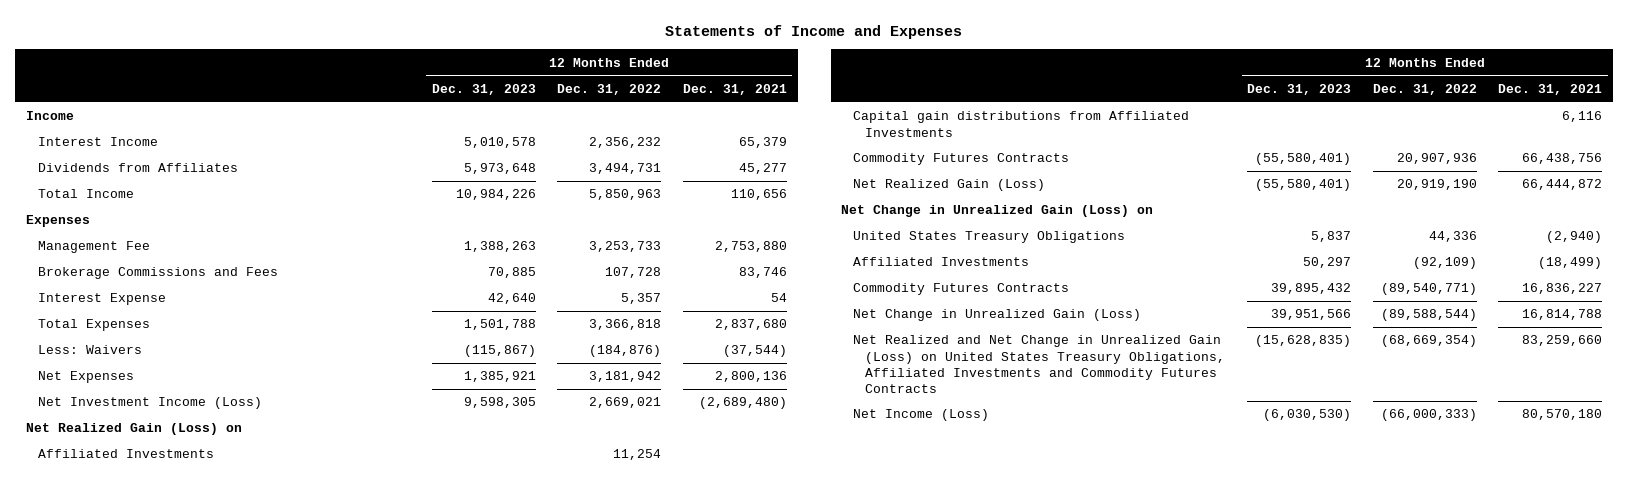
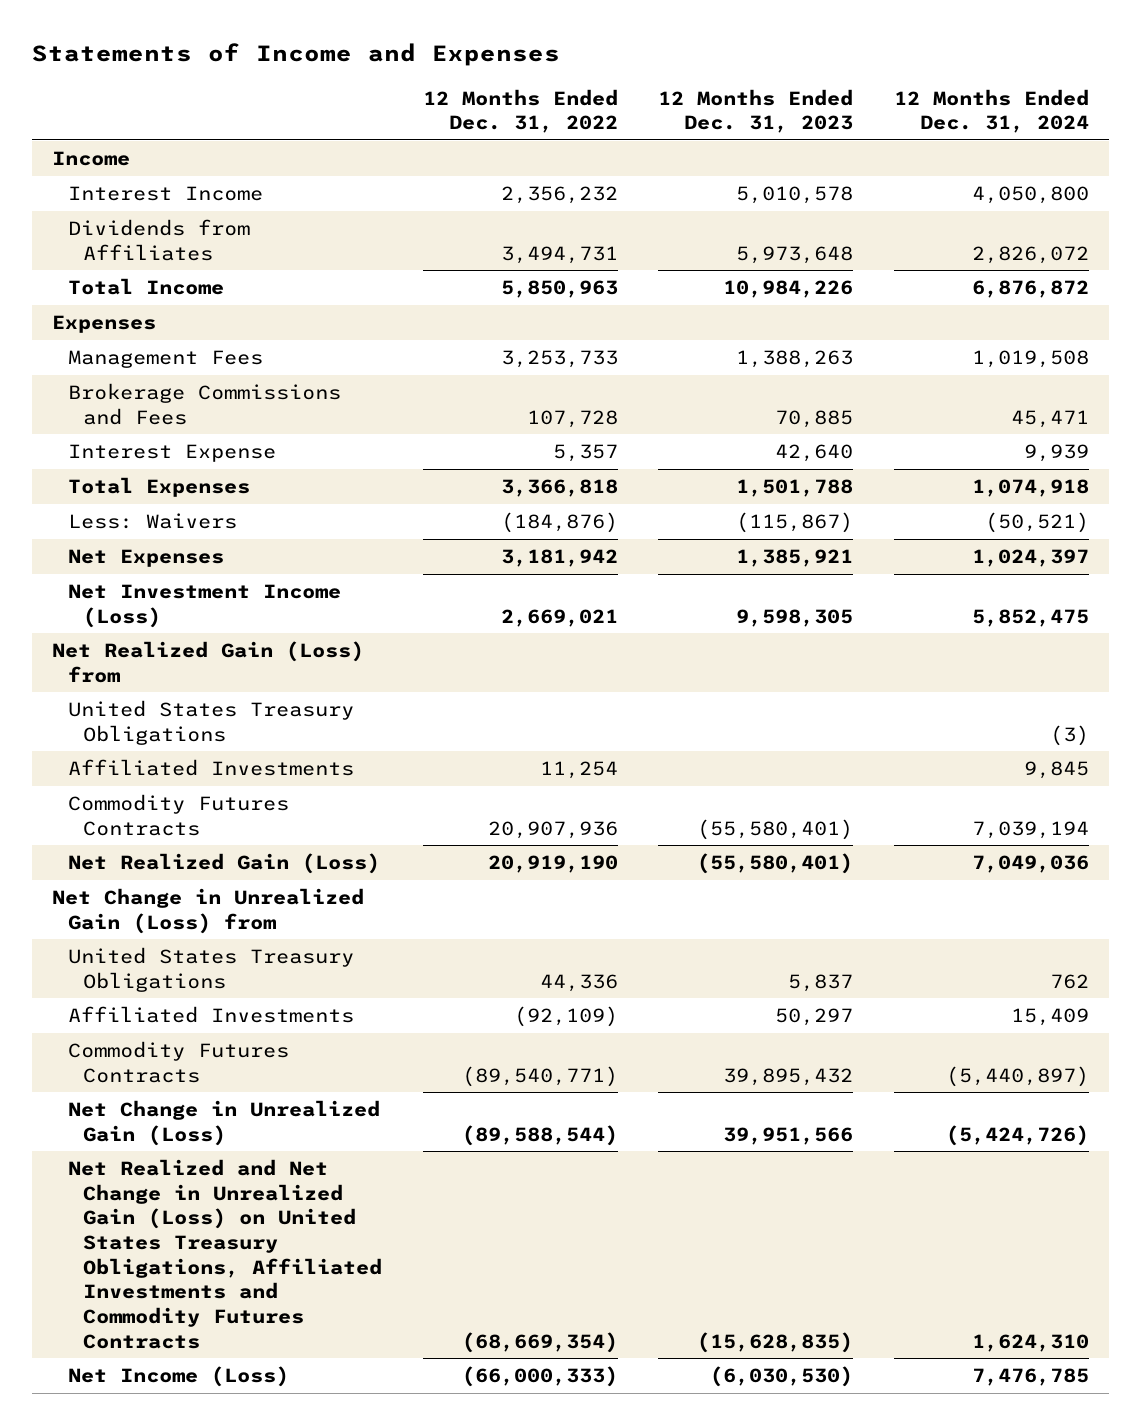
- | 12 Months Ended Dec. 31, 2023 | 12 Months Ended Dec. 31, 2022 | 12 Months Ended Dec. 31, 2021
+ | 12 Months Ended Dec. 31, 2022 | 12 Months Ended Dec. 31, 2023 | 12 Months Ended Dec. 31, 2024
- Management Fee | 1,388,263 | 3,253,733 | 2,753,880
+ Management Fees | 3,253,733 | 1,388,263 | 1,019,508
- Net Realized Gain (Loss) on
+ Net Realized Gain (Loss) from
+ United States Treasury Obligations | | | (3)
- Capital gain distributions from Affiliated Investments | | | 6,116
- Net Change in Unrealized Gain (Loss) on
+ Net Change in Unrealized Gain (Loss) from

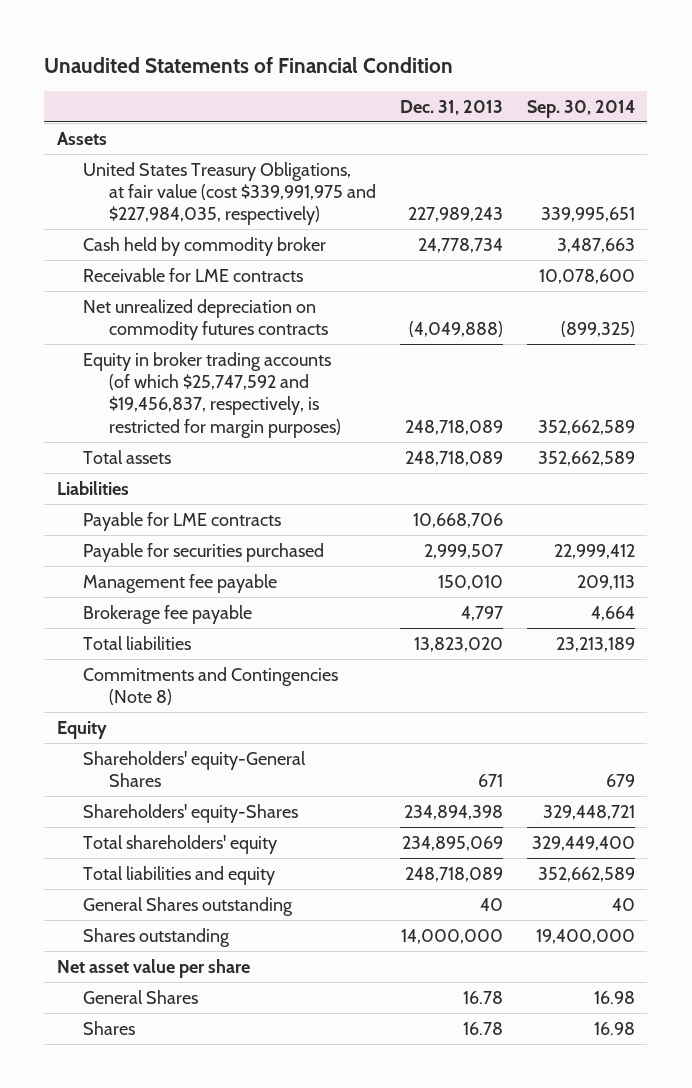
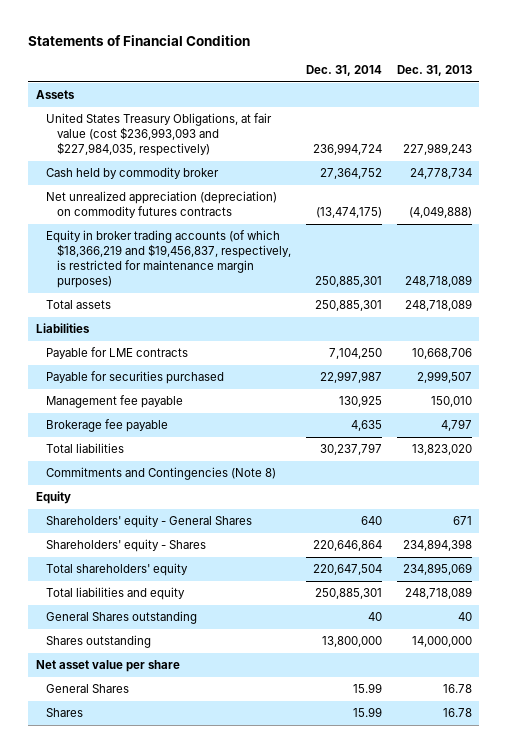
- Unaudited Statements of Financial Condition
+ Statements of Financial Condition
- | Dec. 31, 2013 | Sep. 30, 2014
+ | Dec. 31, 2014 | Dec. 31, 2013
- United States Treasury Obligations, at fair value (cost $339,991,975 and $227,984,035, respectively) | 227,989,243 | 339,995,651
+ United States Treasury Obligations, at fair value (cost $236,993,093 and $227,984,035, respectively) | 236,994,724 | 227,989,243
- Receivable for LME contracts | | 10,078,600
- Net unrealized depreciation on commodity futures contracts | (4,049,888) | (899,325)
- Equity in broker trading accounts (of which $25,747,592 and $19,456,837, respectively, is restricted for margin purposes) | 248,718,089 | 352,662,589
+ Net unrealized appreciation (depreciation) on commodity futures contracts | (13,474,175) | (4,049,888)
+ Equity in broker trading accounts (of which $18,366,219 and $19,456,837, respectively, is restricted for maintenance margin purposes) | 250,885,301 | 248,718,089
- Shareholders' equity-General Shares | 671 | 679
- Shareholders' equity-Shares | 234,894,398 | 329,448,721
+ Shareholders' equity - General Shares | 640 | 671
+ Shareholders' equity - Shares | 220,646,864 | 234,894,398

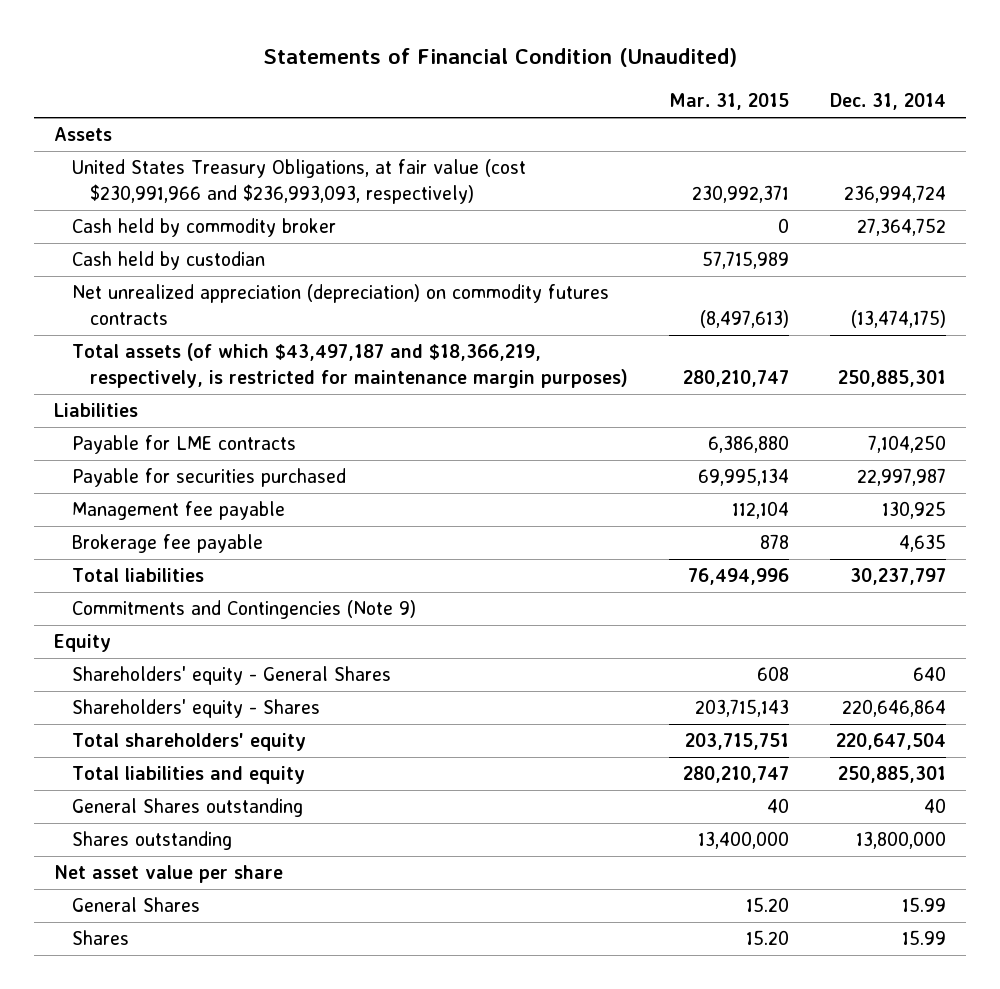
- Statements of Financial Condition
+ Statements of Financial Condition (Unaudited)
- | Dec. 31, 2014 | Dec. 31, 2013
+ | Mar. 31, 2015 | Dec. 31, 2014
- United States Treasury Obligations, at fair value (cost $236,993,093 and $227,984,035, respectively) | 236,994,724 | 227,989,243
+ United States Treasury Obligations, at fair value (cost $230,991,966 and $236,993,093, respectively) | 230,992,371 | 236,994,724
+ Cash held by custodian | 57,715,989 |
- Equity in broker trading accounts (of which $18,366,219 and $19,456,837, respectively, is restricted for maintenance margin purposes) | 250,885,301 | 248,718,089
- Total assets | 250,885,301 | 248,718,089
+ Total assets (of which $43,497,187 and $18,366,219, respectively, is restricted for maintenance margin purposes) | 280,210,747 | 250,885,301
- Commitments and Contingencies (Note 8)
+ Commitments and Contingencies (Note 9)

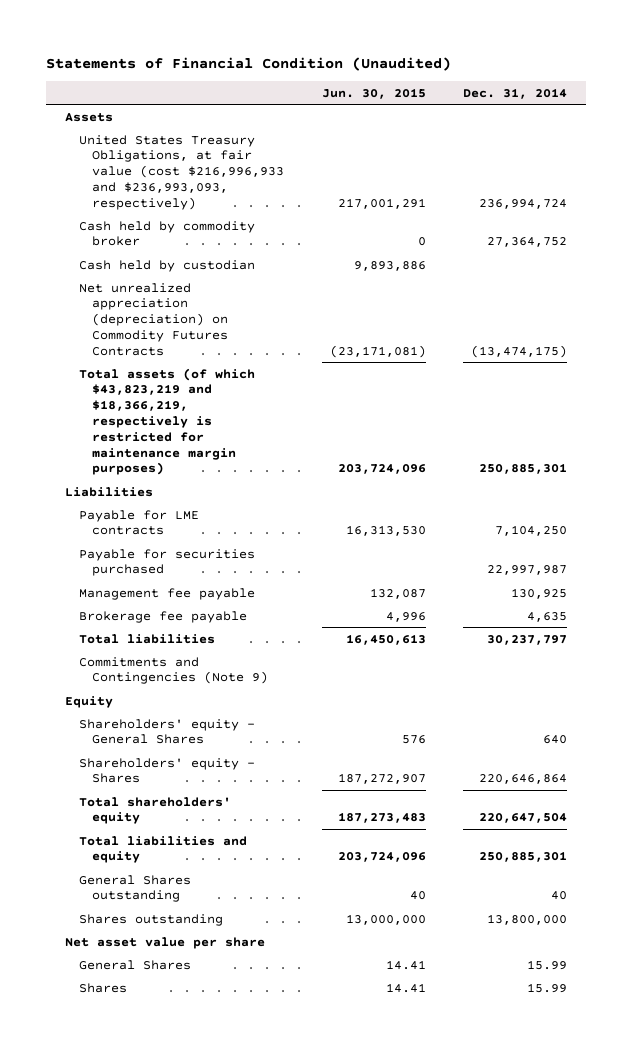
- | Mar. 31, 2015 | Dec. 31, 2014
+ | Jun. 30, 2015 | Dec. 31, 2014
- United States Treasury Obligations, at fair value (cost $230,991,966 and $236,993,093, respectively) | 230,992,371 | 236,994,724
+ United States Treasury Obligations, at fair value (cost $216,996,933 and $236,993,093, respectively) | 217,001,291 | 236,994,724
- Net unrealized appreciation (depreciation) on commodity futures contracts | (8,497,613) | (13,474,175)
- Total assets (of which $43,497,187 and $18,366,219, respectively, is restricted for maintenance margin purposes) | 280,210,747 | 250,885,301
+ Net unrealized appreciation (depreciation) on Commodity Futures Contracts | (23,171,081) | (13,474,175)
+ Total assets (of which $43,823,219 and $18,366,219, respectively is restricted for maintenance margin purposes) | 203,724,096 | 250,885,301

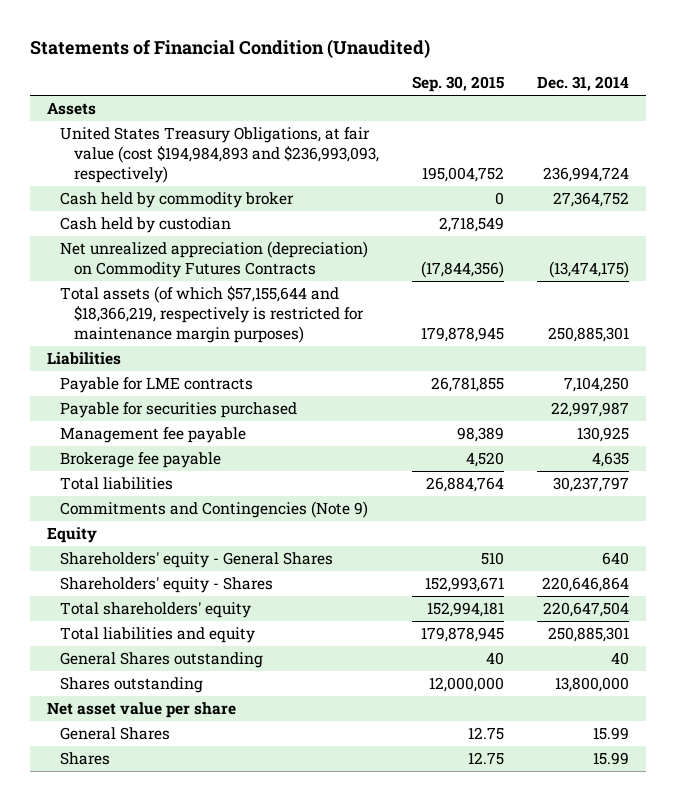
- | Jun. 30, 2015 | Dec. 31, 2014
+ | Sep. 30, 2015 | Dec. 31, 2014
- United States Treasury Obligations, at fair value (cost $216,996,933 and $236,993,093, respectively) | 217,001,291 | 236,994,724
+ United States Treasury Obligations, at fair value (cost $194,984,893 and $236,993,093, respectively) | 195,004,752 | 236,994,724
- Total assets (of which $43,823,219 and $18,366,219, respectively is restricted for maintenance margin purposes) | 203,724,096 | 250,885,301
+ Total assets (of which $57,155,644 and $18,366,219, respectively is restricted for maintenance margin purposes) | 179,878,945 | 250,885,301

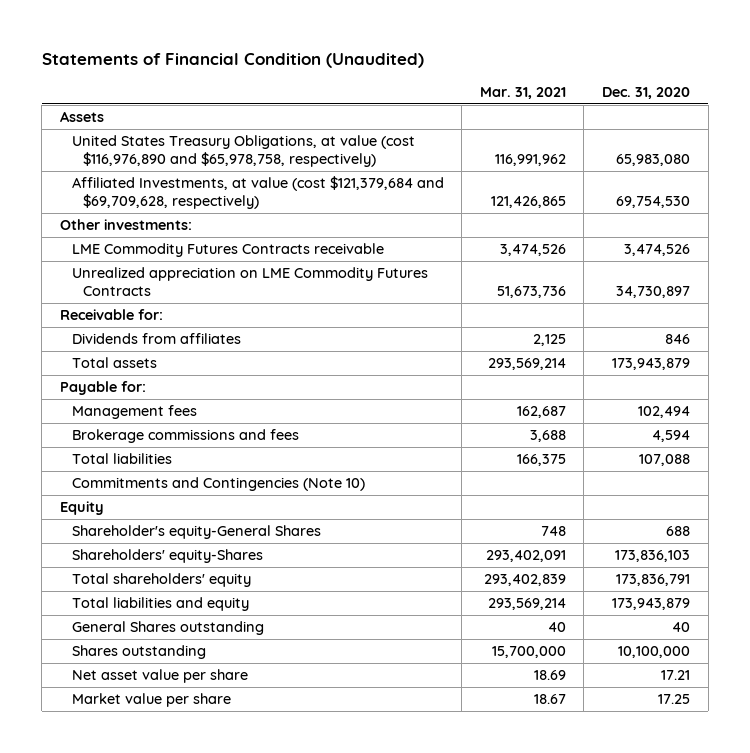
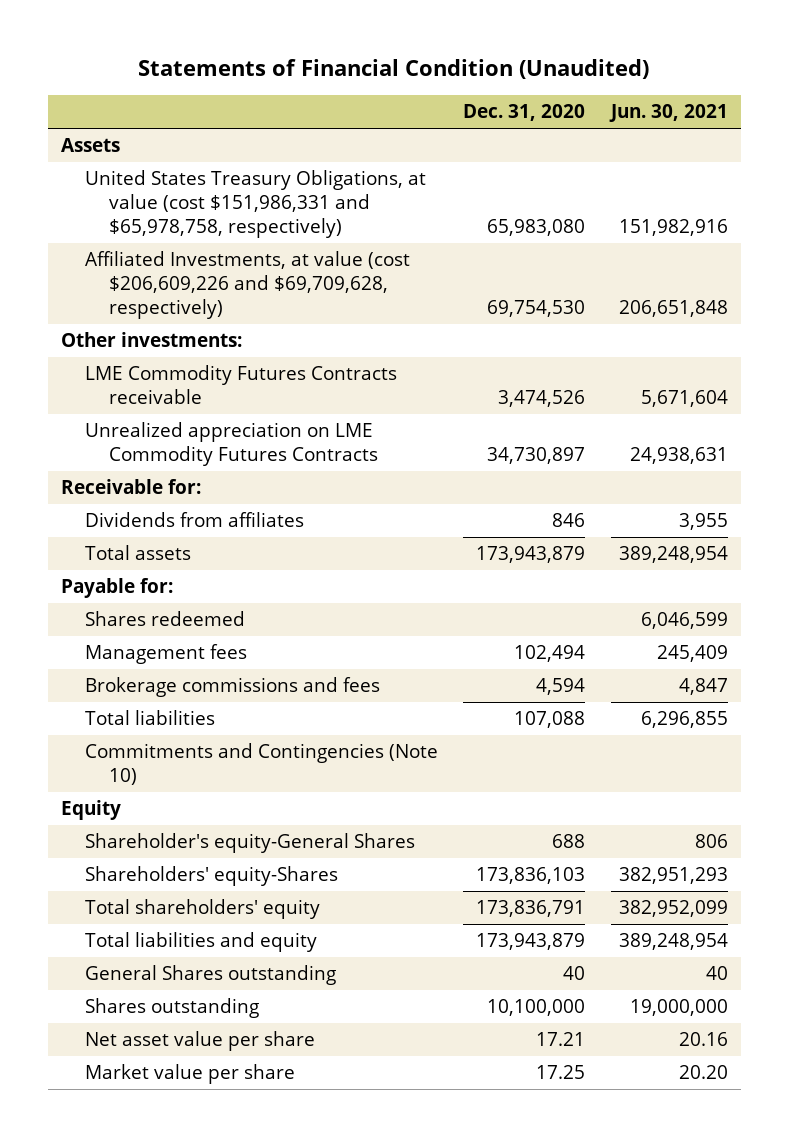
- | Mar. 31, 2021 | Dec. 31, 2020
+ | Dec. 31, 2020 | Jun. 30, 2021
- United States Treasury Obligations, at value (cost $116,976,890 and $65,978,758, respectively) | 116,991,962 | 65,983,080
- Affiliated Investments, at value (cost $121,379,684 and $69,709,628, respectively) | 121,426,865 | 69,754,530
+ United States Treasury Obligations, at value (cost $151,986,331 and $65,978,758, respectively) | 65,983,080 | 151,982,916
+ Affiliated Investments, at value (cost $206,609,226 and $69,709,628, respectively) | 69,754,530 | 206,651,848
+ Shares redeemed | | 6,046,599

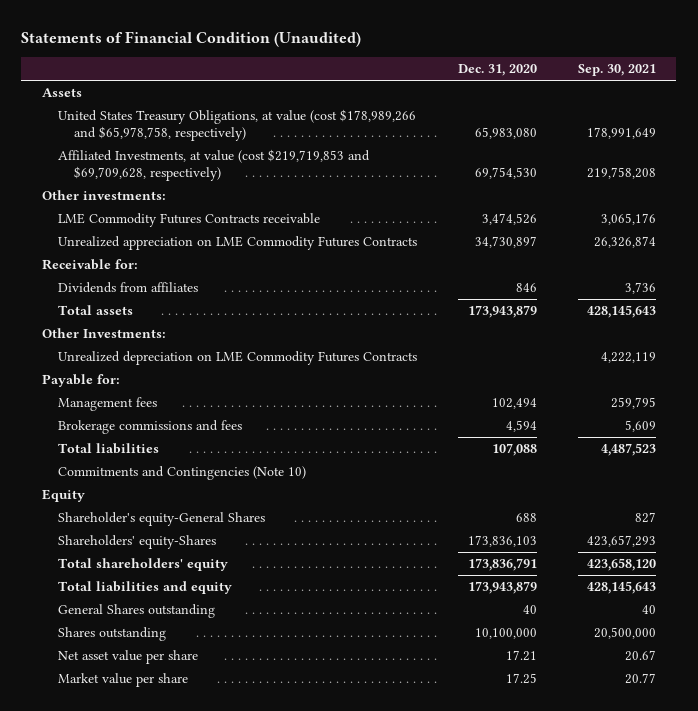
- | Dec. 31, 2020 | Jun. 30, 2021
+ | Dec. 31, 2020 | Sep. 30, 2021
- United States Treasury Obligations, at value (cost $151,986,331 and $65,978,758, respectively) | 65,983,080 | 151,982,916
- Affiliated Investments, at value (cost $206,609,226 and $69,709,628, respectively) | 69,754,530 | 206,651,848
+ United States Treasury Obligations, at value (cost $178,989,266 and $65,978,758, respectively) | 65,983,080 | 178,991,649
+ Affiliated Investments, at value (cost $219,719,853 and $69,709,628, respectively) | 69,754,530 | 219,758,208
+ Other Investments:
+ Unrealized depreciation on LME Commodity Futures Contracts | | 4,222,119
- Shares redeemed | | 6,046,599

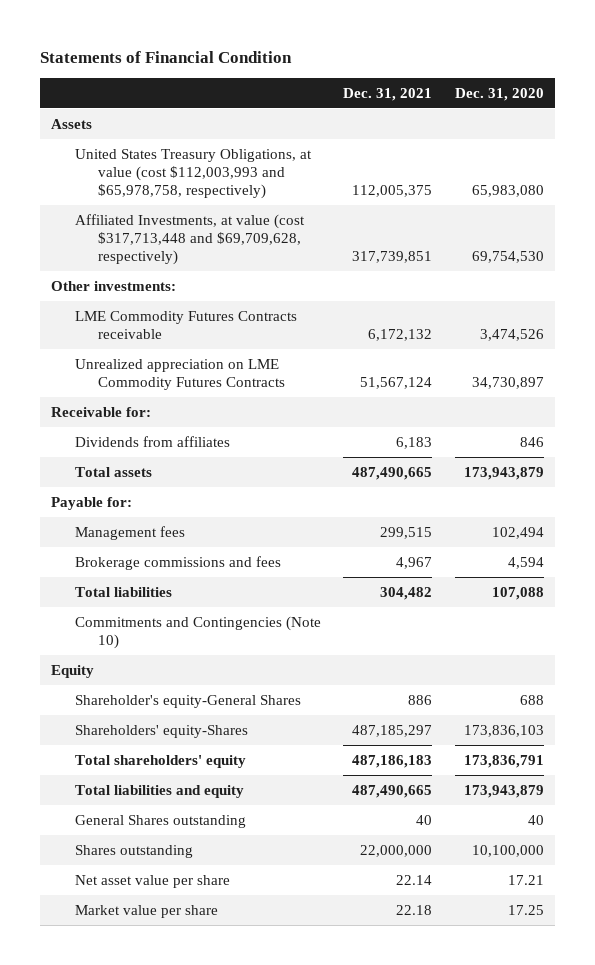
- Statements of Financial Condition (Unaudited)
+ Statements of Financial Condition
- | Dec. 31, 2020 | Sep. 30, 2021
+ | Dec. 31, 2021 | Dec. 31, 2020
- United States Treasury Obligations, at value (cost $178,989,266 and $65,978,758, respectively) | 65,983,080 | 178,991,649
- Affiliated Investments, at value (cost $219,719,853 and $69,709,628, respectively) | 69,754,530 | 219,758,208
+ United States Treasury Obligations, at value (cost $112,003,993 and $65,978,758, respectively) | 112,005,375 | 65,983,080
+ Affiliated Investments, at value (cost $317,713,448 and $69,709,628, respectively) | 317,739,851 | 69,754,530
- Other Investments:
- Unrealized depreciation on LME Commodity Futures Contracts | | 4,222,119

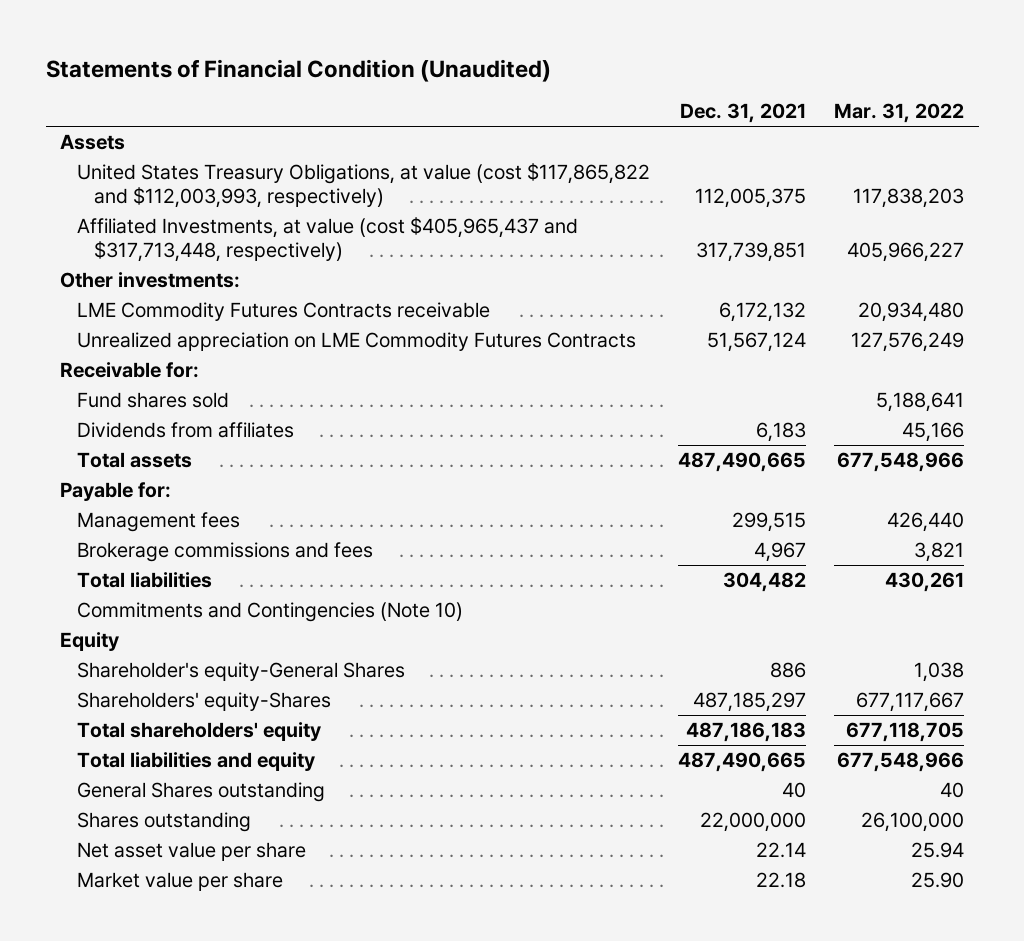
- Statements of Financial Condition
+ Statements of Financial Condition (Unaudited)
- | Dec. 31, 2021 | Dec. 31, 2020
+ | Dec. 31, 2021 | Mar. 31, 2022
- United States Treasury Obligations, at value (cost $112,003,993 and $65,978,758, respectively) | 112,005,375 | 65,983,080
- Affiliated Investments, at value (cost $317,713,448 and $69,709,628, respectively) | 317,739,851 | 69,754,530
+ United States Treasury Obligations, at value (cost $117,865,822 and $112,003,993, respectively) | 112,005,375 | 117,838,203
+ Affiliated Investments, at value (cost $405,965,437 and $317,713,448, respectively) | 317,739,851 | 405,966,227
+ Fund shares sold | | 5,188,641

